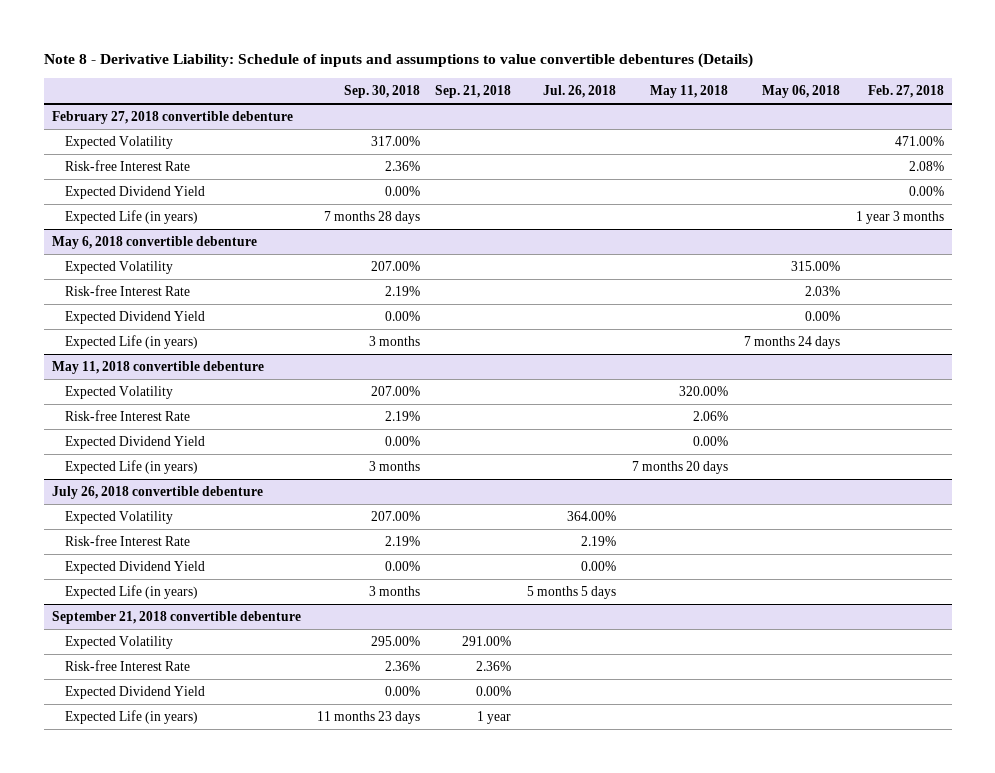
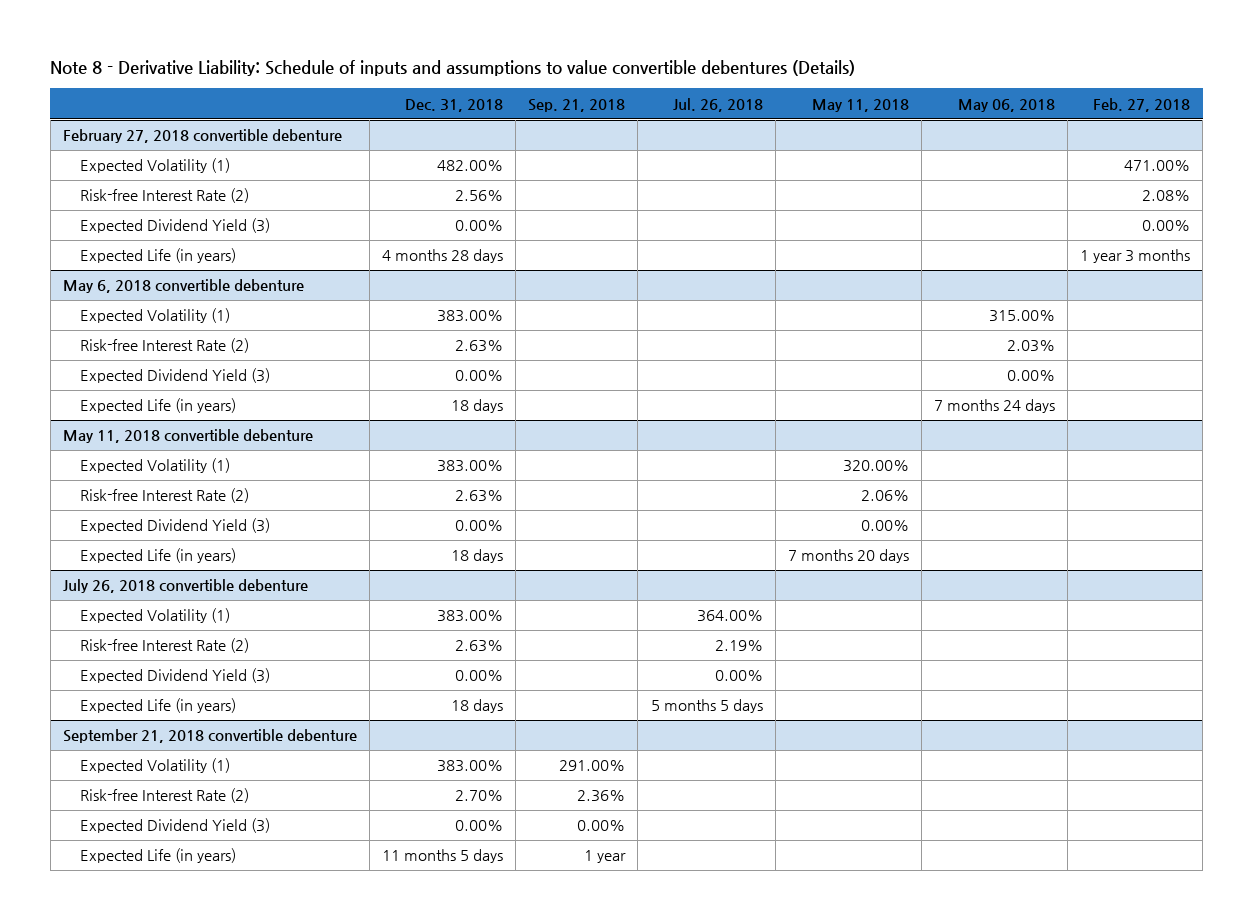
- | Sep. 30, 2018 | Sep. 21, 2018 | Jul. 26, 2018 | May 11, 2018 | May 06, 2018 | Feb. 27, 2018
+ | Dec. 31, 2018 | Sep. 21, 2018 | Jul. 26, 2018 | May 11, 2018 | May 06, 2018 | Feb. 27, 2018
@ February 27, 2018 convertible debenture
- Expected Volatility | 317.00% | | | | | 471.00%
- Risk-free Interest Rate | 2.36% | | | | | 2.08%
- Expected Dividend Yield | 0.00% | | | | | 0.00%
+ Expected Volatility (1) | 482.00% | | | | | 471.00%
+ Risk-free Interest Rate (2) | 2.56% | | | | | 2.08%
+ Expected Dividend Yield (3) | 0.00% | | | | | 0.00%
@ May 6, 2018 convertible debenture
- Expected Volatility | 207.00% | | | | 315.00% |
- Risk-free Interest Rate | 2.19% | | | | 2.03% |
- Expected Dividend Yield | 0.00% | | | | 0.00% |
+ Expected Volatility (1) | 383.00% | | | | 315.00% |
+ Risk-free Interest Rate (2) | 2.63% | | | | 2.03% |
+ Expected Dividend Yield (3) | 0.00% | | | | 0.00% |
@ May 11, 2018 convertible debenture
- Expected Volatility | 207.00% | | | 320.00% | |
- Risk-free Interest Rate | 2.19% | | | 2.06% | |
- Expected Dividend Yield | 0.00% | | | 0.00% | |
+ Expected Volatility (1) | 383.00% | | | 320.00% | |
+ Risk-free Interest Rate (2) | 2.63% | | | 2.06% | |
+ Expected Dividend Yield (3) | 0.00% | | | 0.00% | |
@ July 26, 2018 convertible debenture
- Expected Volatility | 207.00% | | 364.00% | | |
- Risk-free Interest Rate | 2.19% | | 2.19% | | |
- Expected Dividend Yield | 0.00% | | 0.00% | | |
+ Expected Volatility (1) | 383.00% | | 364.00% | | |
+ Risk-free Interest Rate (2) | 2.63% | | 2.19% | | |
+ Expected Dividend Yield (3) | 0.00% | | 0.00% | | |
@ September 21, 2018 convertible debenture
- Expected Volatility | 295.00% | 291.00% | | | |
- Risk-free Interest Rate | 2.36% | 2.36% | | | |
- Expected Dividend Yield | 0.00% | 0.00% | | | |
+ Expected Volatility (1) | 383.00% | 291.00% | | | |
+ Risk-free Interest Rate (2) | 2.70% | 2.36% | | | |
+ Expected Dividend Yield (3) | 0.00% | 0.00% | | | |

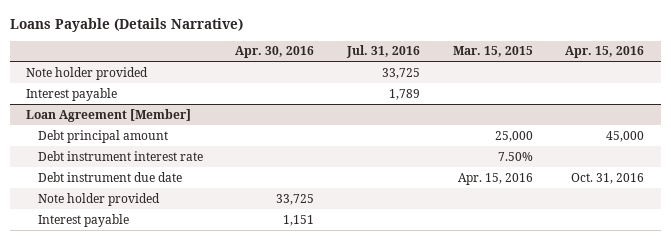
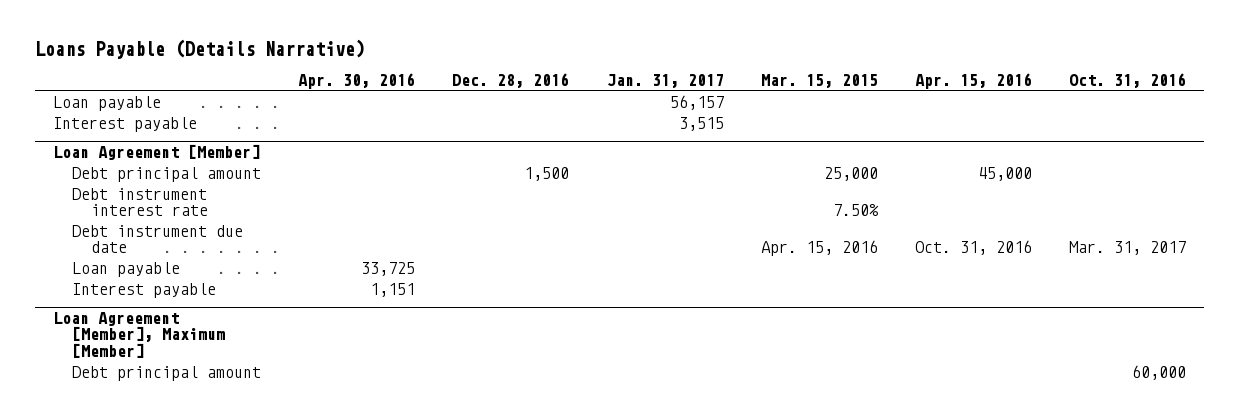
- | Apr. 30, 2016 | Jul. 31, 2016 | Mar. 15, 2015 | Apr. 15, 2016
+ | Apr. 30, 2016 | Dec. 28, 2016 | Jan. 31, 2017 | Mar. 15, 2015 | Apr. 15, 2016 | Oct. 31, 2016
- Note holder provided | | 33,725 | |
+ Loan payable | | | 56,157 | | |
@ Loan Agreement [Member]
- Note holder provided | 33,725 | | |
+ Loan payable | 33,725 | | | | |
+ Loan Agreement [Member], Maximum [Member]
+ Debt principal amount | | | | | | 60,000

